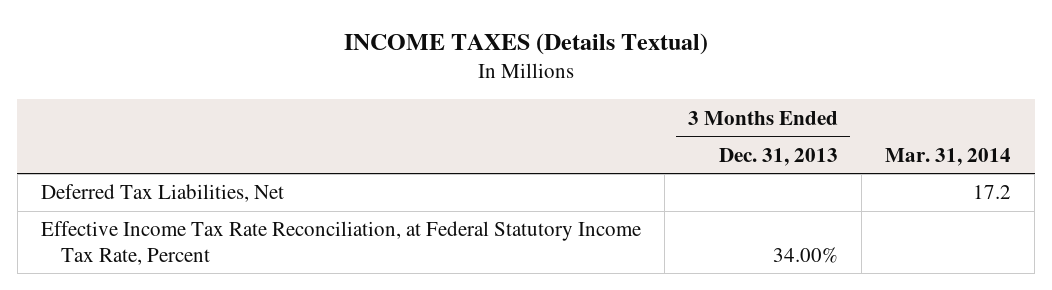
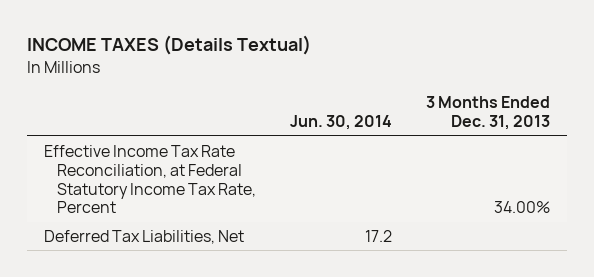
- | 3 Months Ended Dec. 31, 2013 | Mar. 31, 2014
+ | Jun. 30, 2014 | 3 Months Ended Dec. 31, 2013
moved down: Deferred Tax Liabilities, Net | 17.2 |

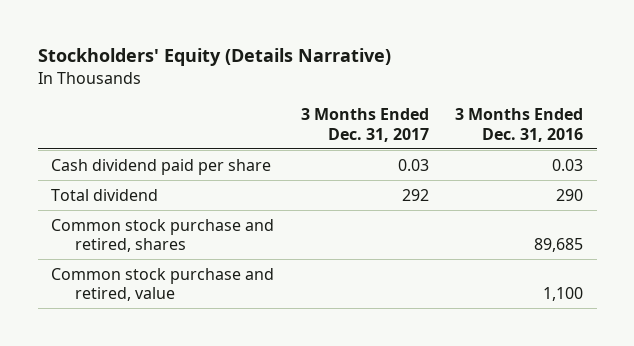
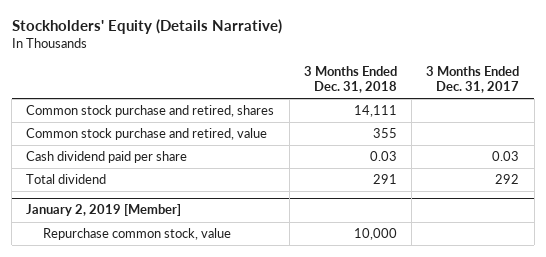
- | 3 Months Ended Dec. 31, 2017 | 3 Months Ended Dec. 31, 2016
+ | 3 Months Ended Dec. 31, 2018 | 3 Months Ended Dec. 31, 2017
moved down: Cash dividend paid per share | 0.03 | 0.03
moved down: Total dividend | 291 | 292
+ January 2, 2019 [Member]
+ Repurchase common stock, value | 10,000 |

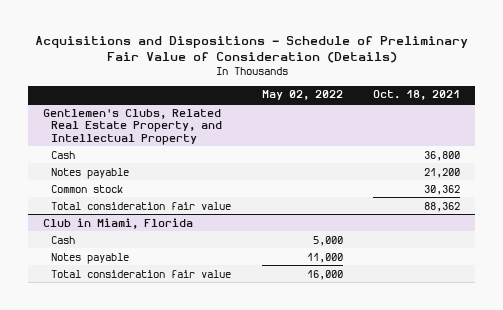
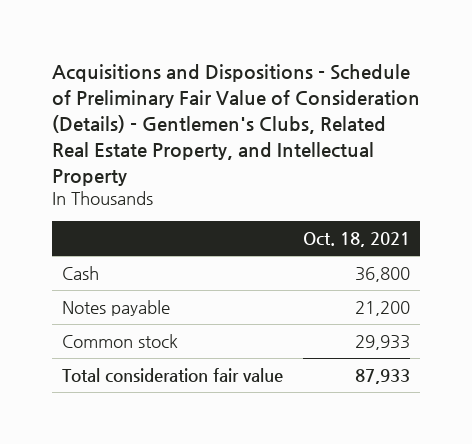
- Acquisitions and Dispositions - Schedule of Preliminary Fair Value of Consideration (Details)
+ Acquisitions and Dispositions - Schedule of Preliminary Fair Value of Consideration (Details) - Gentlemen's Clubs, Related Real Estate Property, and Intellectual Property
- | May 02, 2022 | Oct. 18, 2021
+ | Oct. 18, 2021
- Gentlemen's Clubs, Related Real Estate Property, and Intellectual Property
- Common stock | | 30,362
- Total consideration fair value | | 88,362
- Club in Miami, Florida
- Cash | 5,000 |
- Notes payable | 11,000 |
- Total consideration fair value | 16,000 |
+ Common stock | 29,933
+ Total consideration fair value | 87,933

